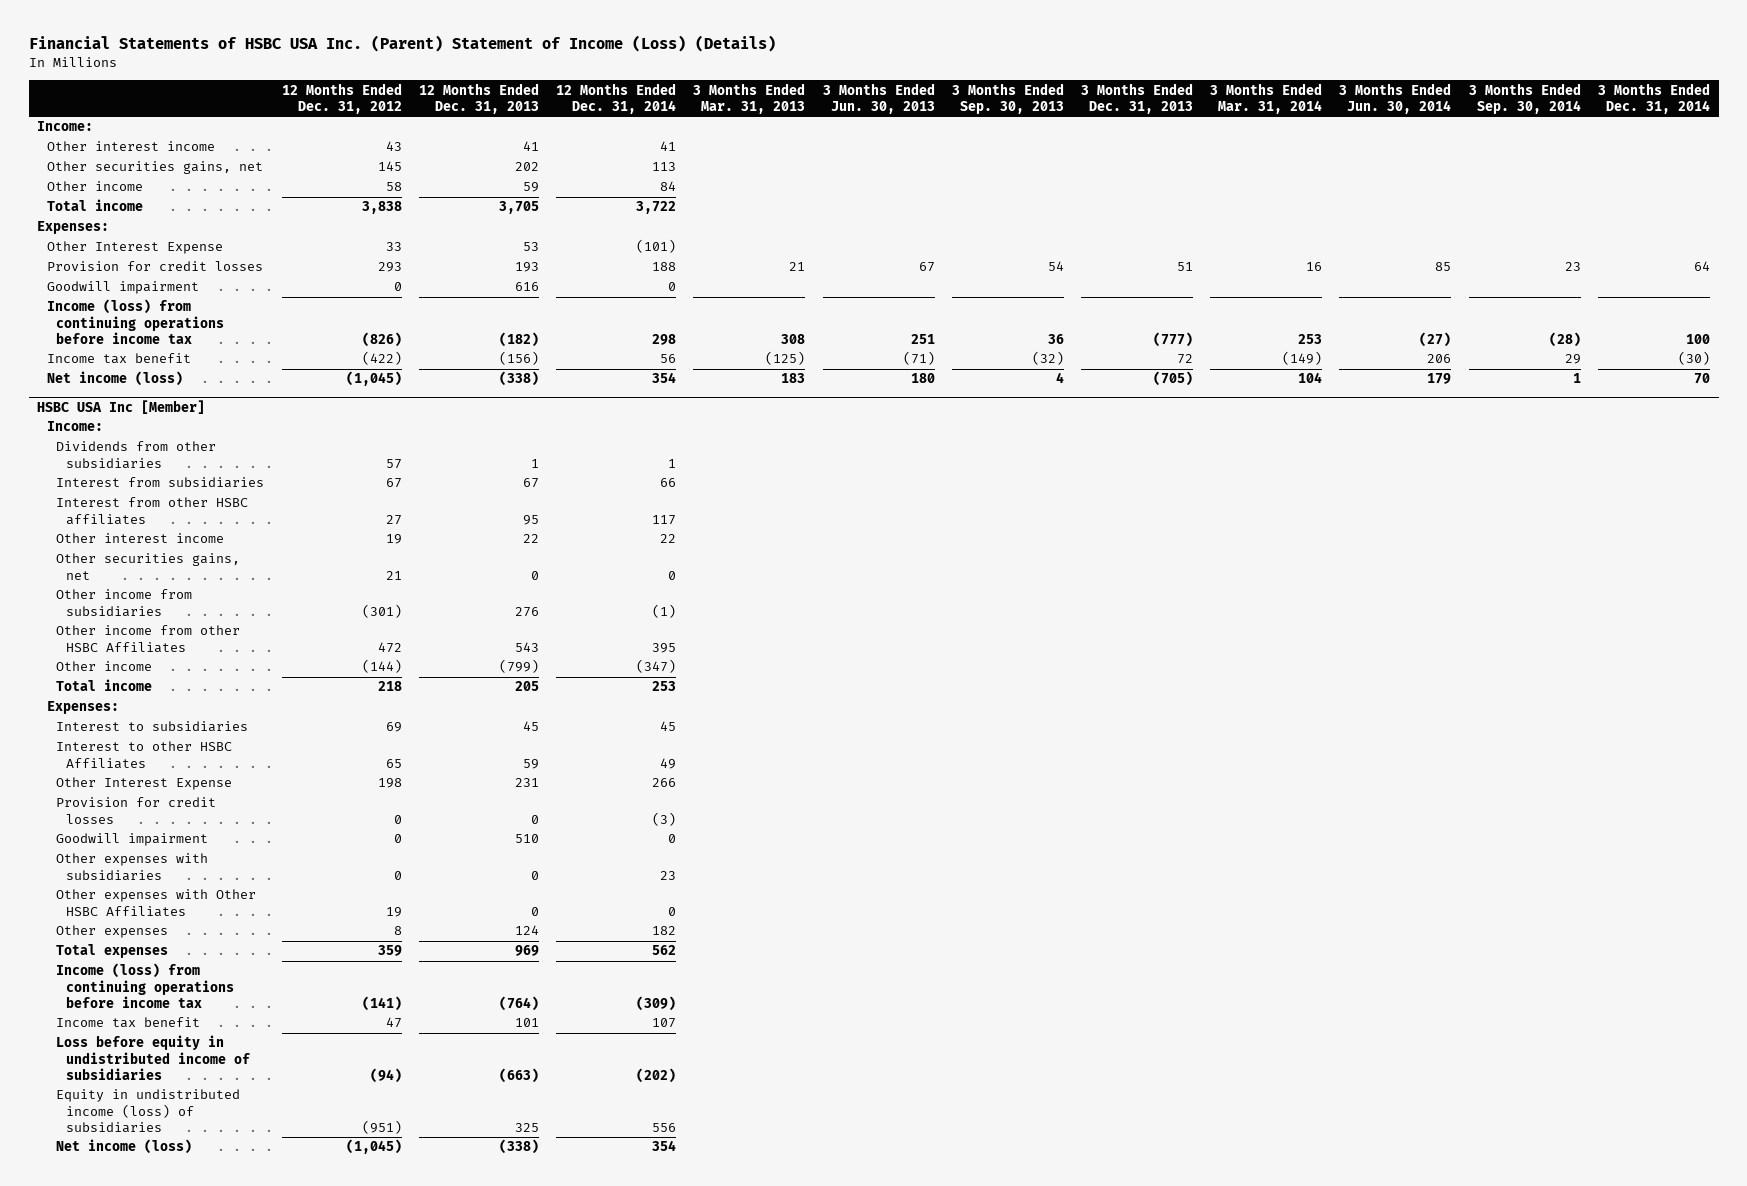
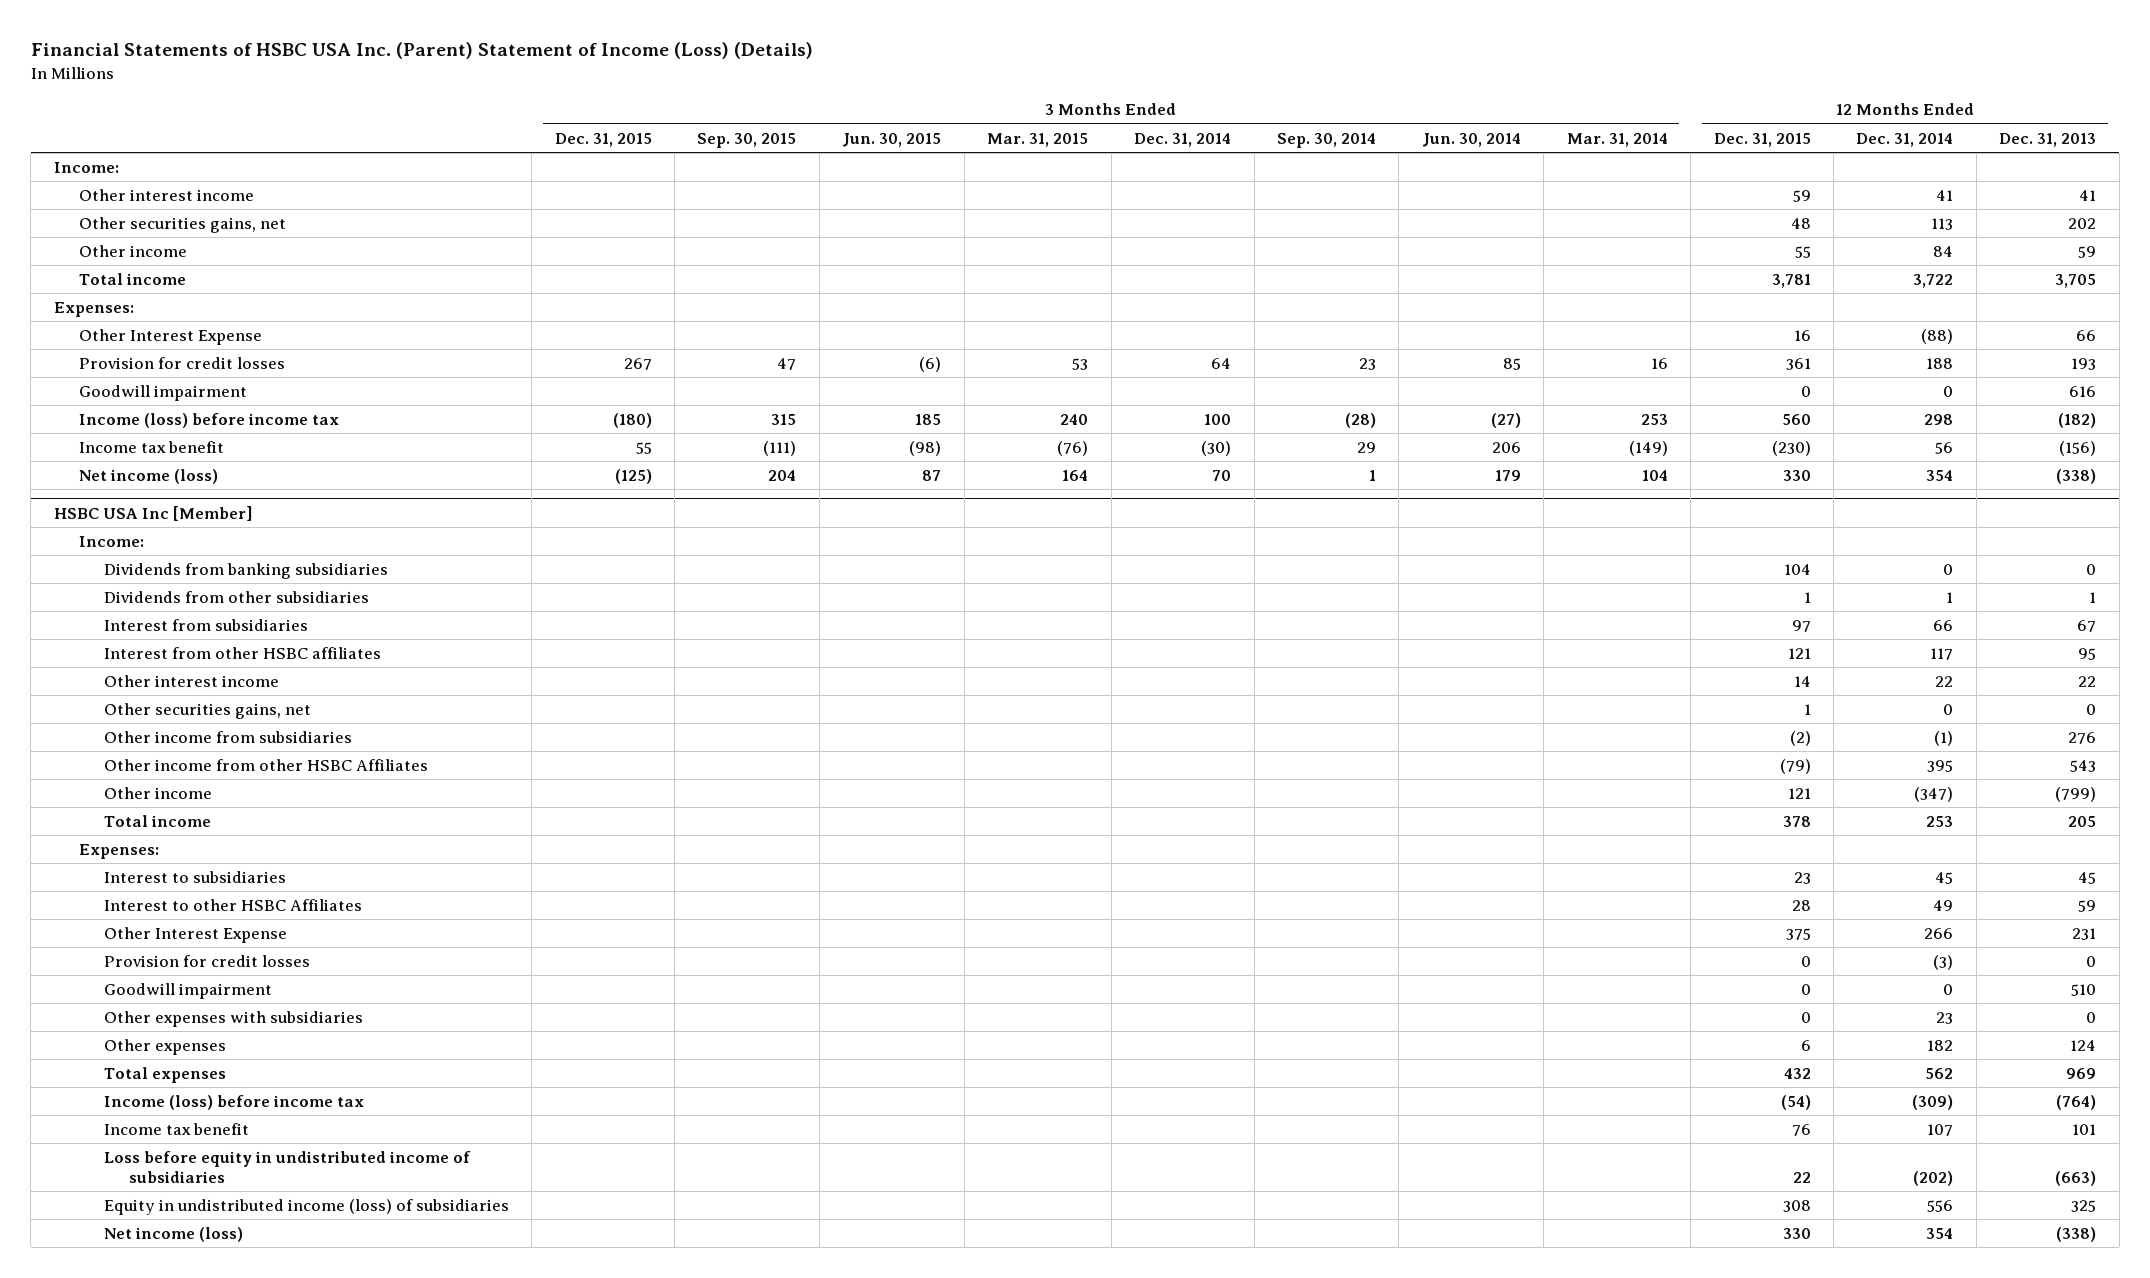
- | 12 Months Ended Dec. 31, 2012 | 12 Months Ended Dec. 31, 2013 | 12 Months Ended Dec. 31, 2014 | 3 Months Ended Mar. 31, 2013 | 3 Months Ended Jun. 30, 2013 | 3 Months Ended Sep. 30, 2013 | 3 Months Ended Dec. 31, 2013 | 3 Months Ended Mar. 31, 2014 | 3 Months Ended Jun. 30, 2014 | 3 Months Ended Sep. 30, 2014 | 3 Months Ended Dec. 31, 2014
+ | 3 Months Ended Dec. 31, 2015 | 3 Months Ended Sep. 30, 2015 | 3 Months Ended Jun. 30, 2015 | 3 Months Ended Mar. 31, 2015 | 3 Months Ended Dec. 31, 2014 | 3 Months Ended Sep. 30, 2014 | 3 Months Ended Jun. 30, 2014 | 3 Months Ended Mar. 31, 2014 | 12 Months Ended Dec. 31, 2015 | 12 Months Ended Dec. 31, 2014 | 12 Months Ended Dec. 31, 2013
- Other Interest Expense | 33 | 53 | (101) | | | | | | | |
+ Other Interest Expense | | | | | | | | | 16 | (88) | 66
- Income (loss) from continuing operations before income tax | (826) | (182) | 298 | 308 | 251 | 36 | (777) | 253 | (27) | (28) | 100
+ Income (loss) before income tax | (180) | 315 | 185 | 240 | 100 | (28) | (27) | 253 | 560 | 298 | (182)
@ HSBC USA Inc [Member]
+ Dividends from banking subsidiaries | | | | | | | | | 104 | 0 | 0
- Other expenses with Other HSBC Affiliates | 19 | 0 | 0 | | | | | | | |
- Income (loss) from continuing operations before income tax | (141) | (764) | (309) | | | | | | | |
+ Income (loss) before income tax | | | | | | | | | (54) | (309) | (764)

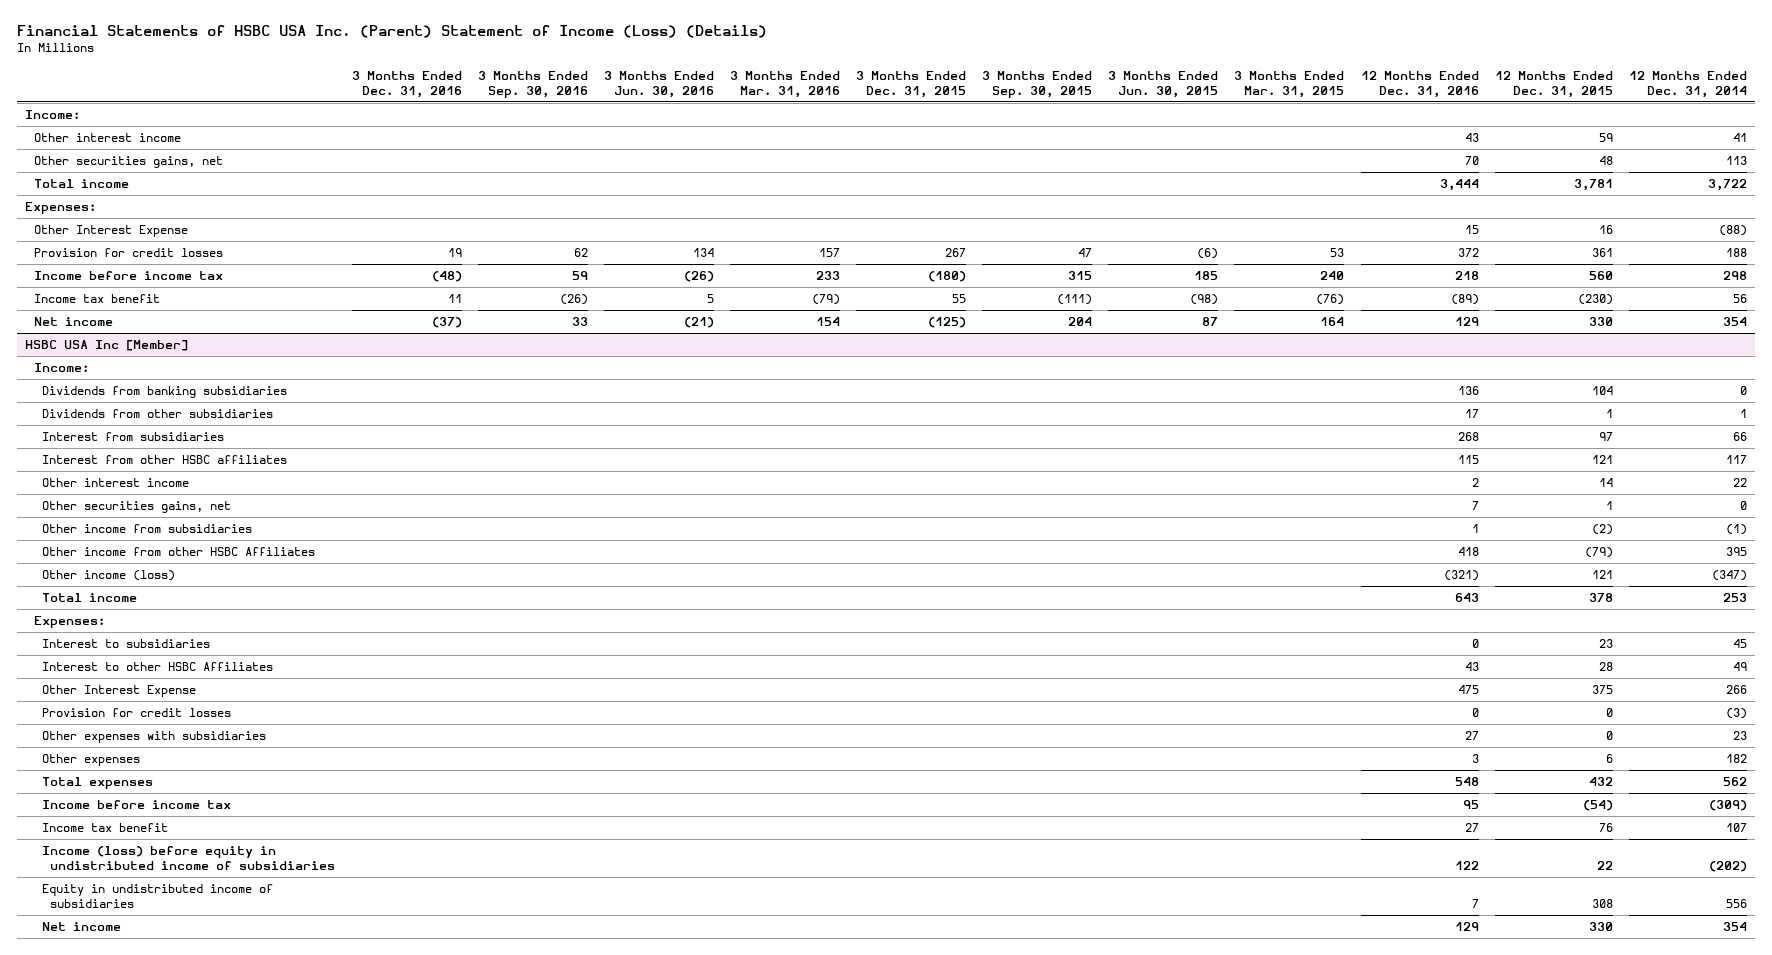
- | 3 Months Ended Dec. 31, 2015 | 3 Months Ended Sep. 30, 2015 | 3 Months Ended Jun. 30, 2015 | 3 Months Ended Mar. 31, 2015 | 3 Months Ended Dec. 31, 2014 | 3 Months Ended Sep. 30, 2014 | 3 Months Ended Jun. 30, 2014 | 3 Months Ended Mar. 31, 2014 | 12 Months Ended Dec. 31, 2015 | 12 Months Ended Dec. 31, 2014 | 12 Months Ended Dec. 31, 2013
+ | 3 Months Ended Dec. 31, 2016 | 3 Months Ended Sep. 30, 2016 | 3 Months Ended Jun. 30, 2016 | 3 Months Ended Mar. 31, 2016 | 3 Months Ended Dec. 31, 2015 | 3 Months Ended Sep. 30, 2015 | 3 Months Ended Jun. 30, 2015 | 3 Months Ended Mar. 31, 2015 | 12 Months Ended Dec. 31, 2016 | 12 Months Ended Dec. 31, 2015 | 12 Months Ended Dec. 31, 2014
- Other income | | | | | | | | | 55 | 84 | 59
- Goodwill impairment | | | | | | | | | 0 | 0 | 616
- Income (loss) before income tax | (180) | 315 | 185 | 240 | 100 | (28) | (27) | 253 | 560 | 298 | (182)
+ Income before income tax | (48) | 59 | (26) | 233 | (180) | 315 | 185 | 240 | 218 | 560 | 298
- Net income (loss) | (125) | 204 | 87 | 164 | 70 | 1 | 179 | 104 | 330 | 354 | (338)
+ Net income | (37) | 33 | (21) | 154 | (125) | 204 | 87 | 164 | 129 | 330 | 354
@ HSBC USA Inc [Member]
- Other income | | | | | | | | | 121 | (347) | (799)
+ Other income (loss) | | | | | | | | | (321) | 121 | (347)
- Goodwill impairment | | | | | | | | | 0 | 0 | 510
- Income (loss) before income tax | | | | | | | | | (54) | (309) | (764)
+ Income before income tax | | | | | | | | | 95 | (54) | (309)
- Loss before equity in undistributed income of subsidiaries | | | | | | | | | 22 | (202) | (663)
- Equity in undistributed income (loss) of subsidiaries | | | | | | | | | 308 | 556 | 325
- Net income (loss) | | | | | | | | | 330 | 354 | (338)
+ Income (loss) before equity in undistributed income of subsidiaries | | | | | | | | | 122 | 22 | (202)
+ Equity in undistributed income of subsidiaries | | | | | | | | | 7 | 308 | 556
+ Net income | | | | | | | | | 129 | 330 | 354

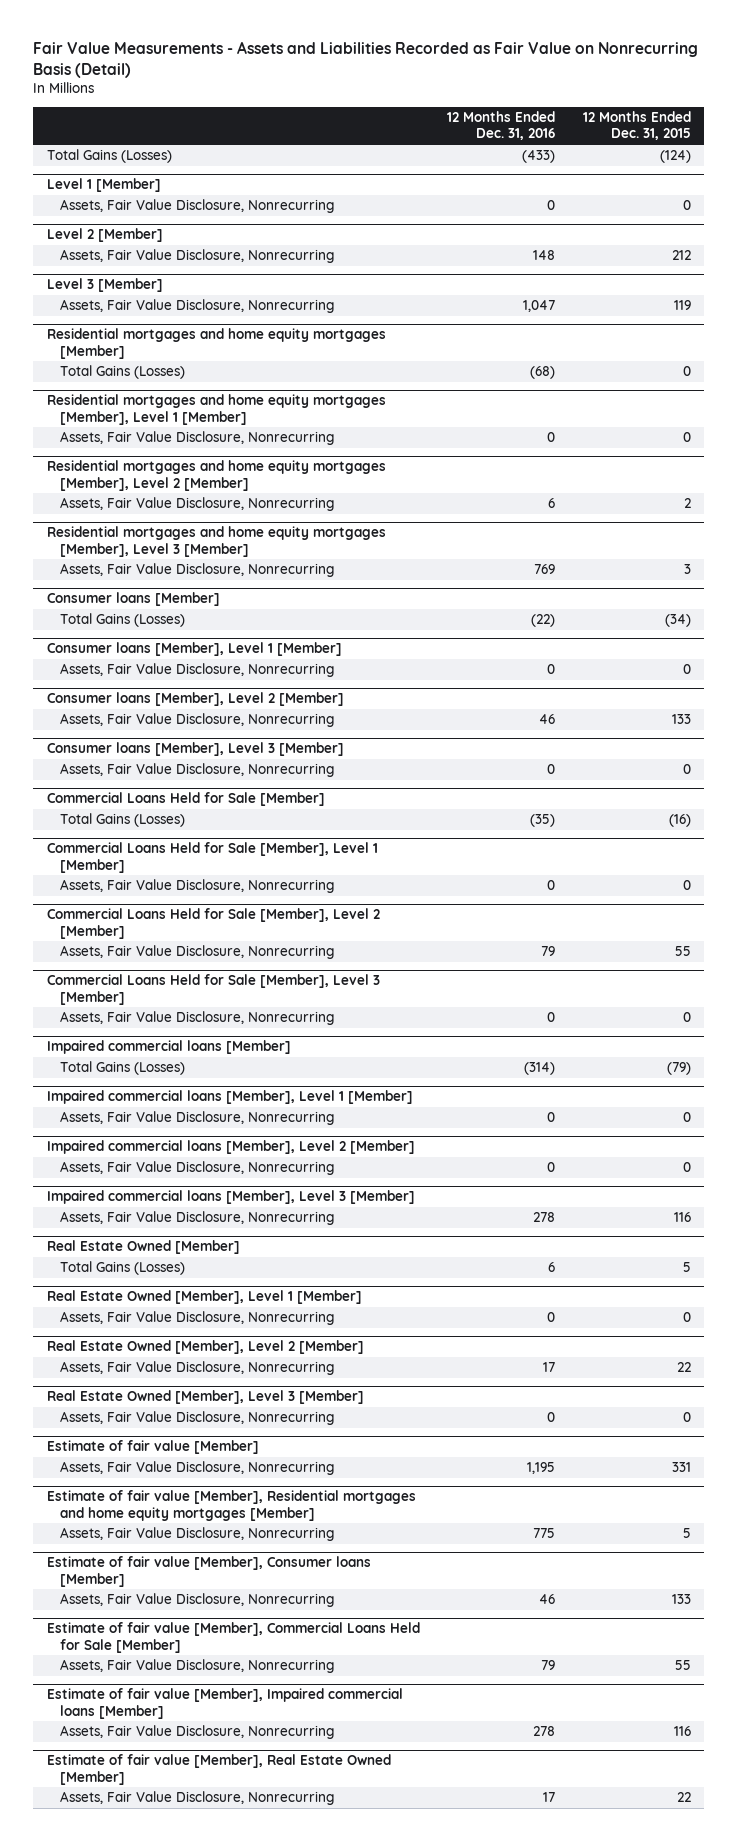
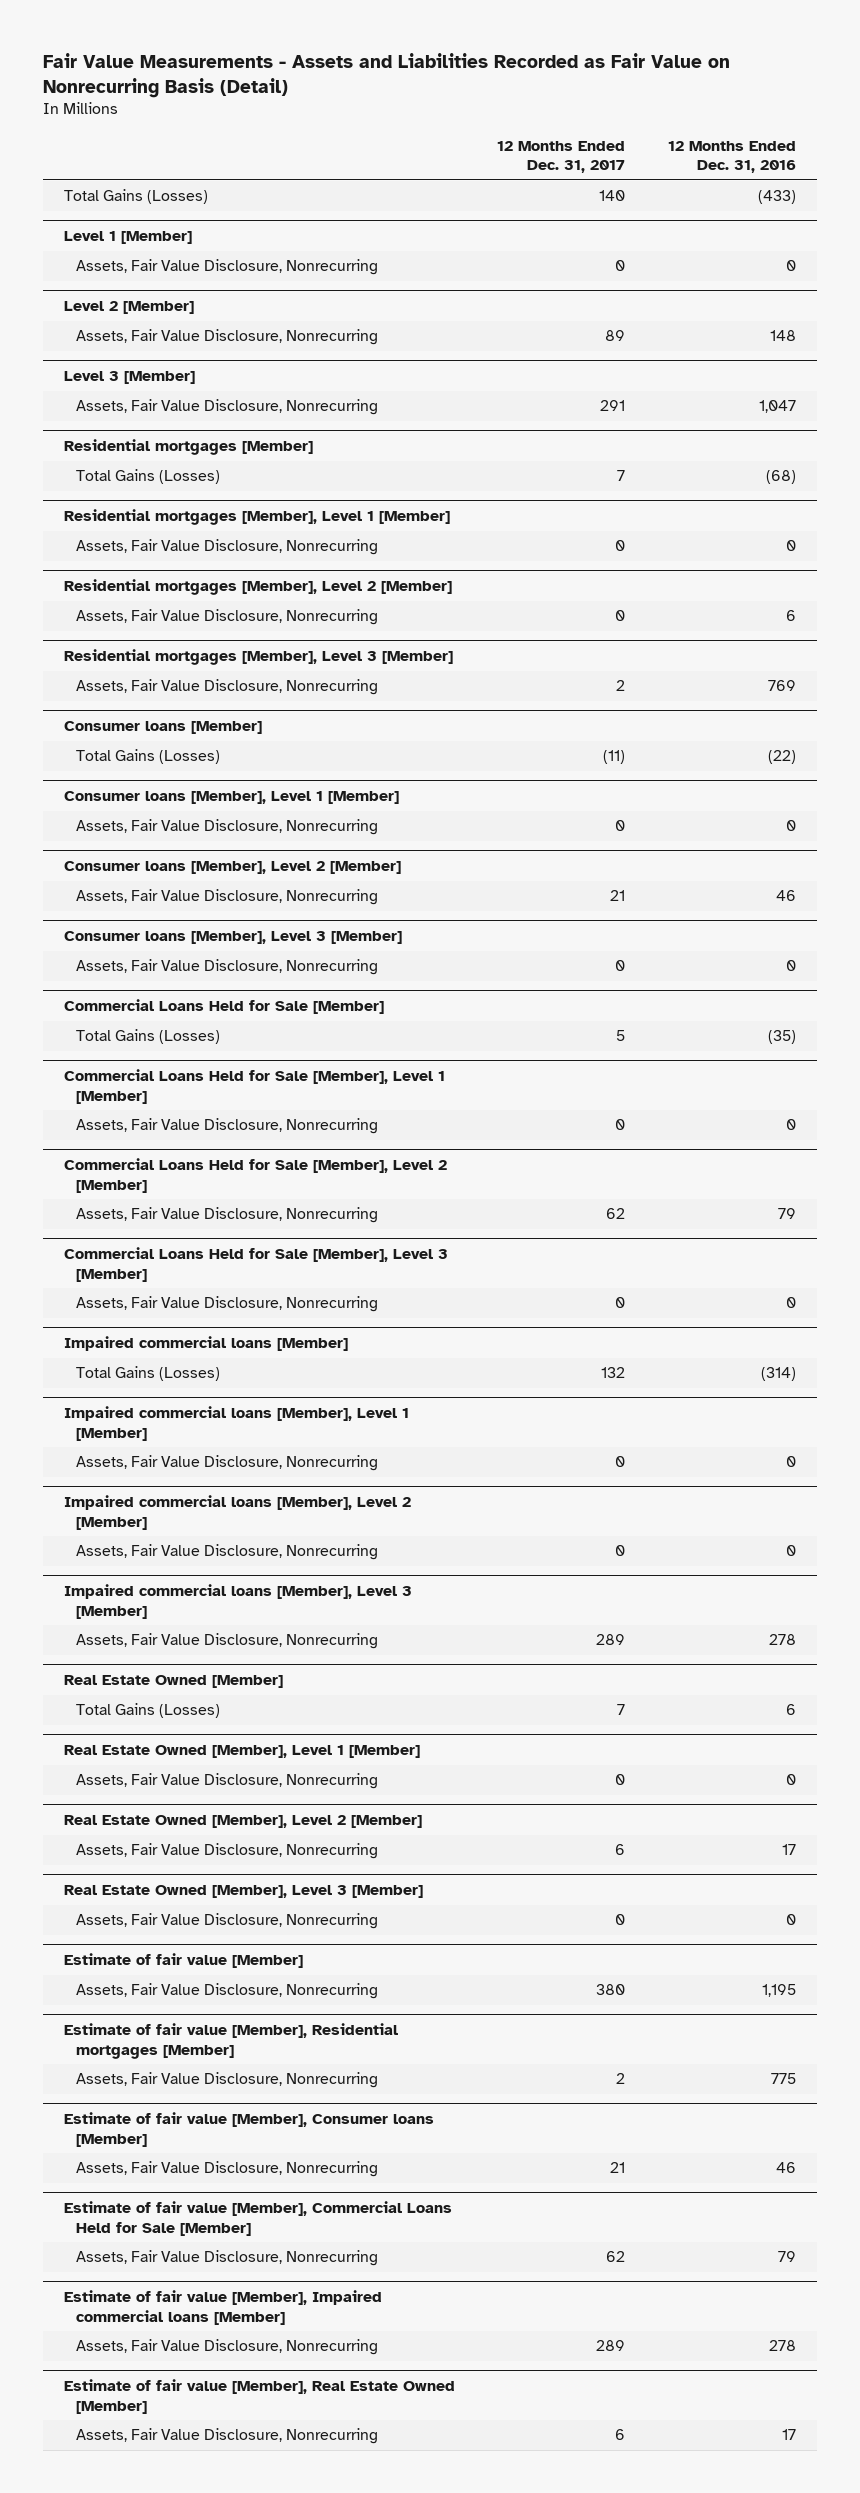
- | 12 Months Ended Dec. 31, 2016 | 12 Months Ended Dec. 31, 2015
+ | 12 Months Ended Dec. 31, 2017 | 12 Months Ended Dec. 31, 2016
- Residential mortgages and home equity mortgages [Member]
+ Residential mortgages [Member]
- Residential mortgages and home equity mortgages [Member], Level 1 [Member]
+ Residential mortgages [Member], Level 1 [Member]
- Residential mortgages and home equity mortgages [Member], Level 2 [Member]
+ Residential mortgages [Member], Level 2 [Member]
- Residential mortgages and home equity mortgages [Member], Level 3 [Member]
+ Residential mortgages [Member], Level 3 [Member]
- Estimate of fair value [Member], Residential mortgages and home equity mortgages [Member]
+ Estimate of fair value [Member], Residential mortgages [Member]

